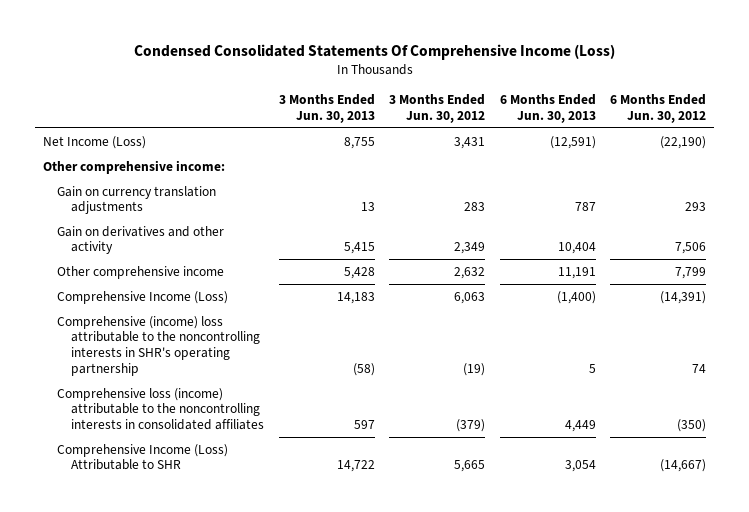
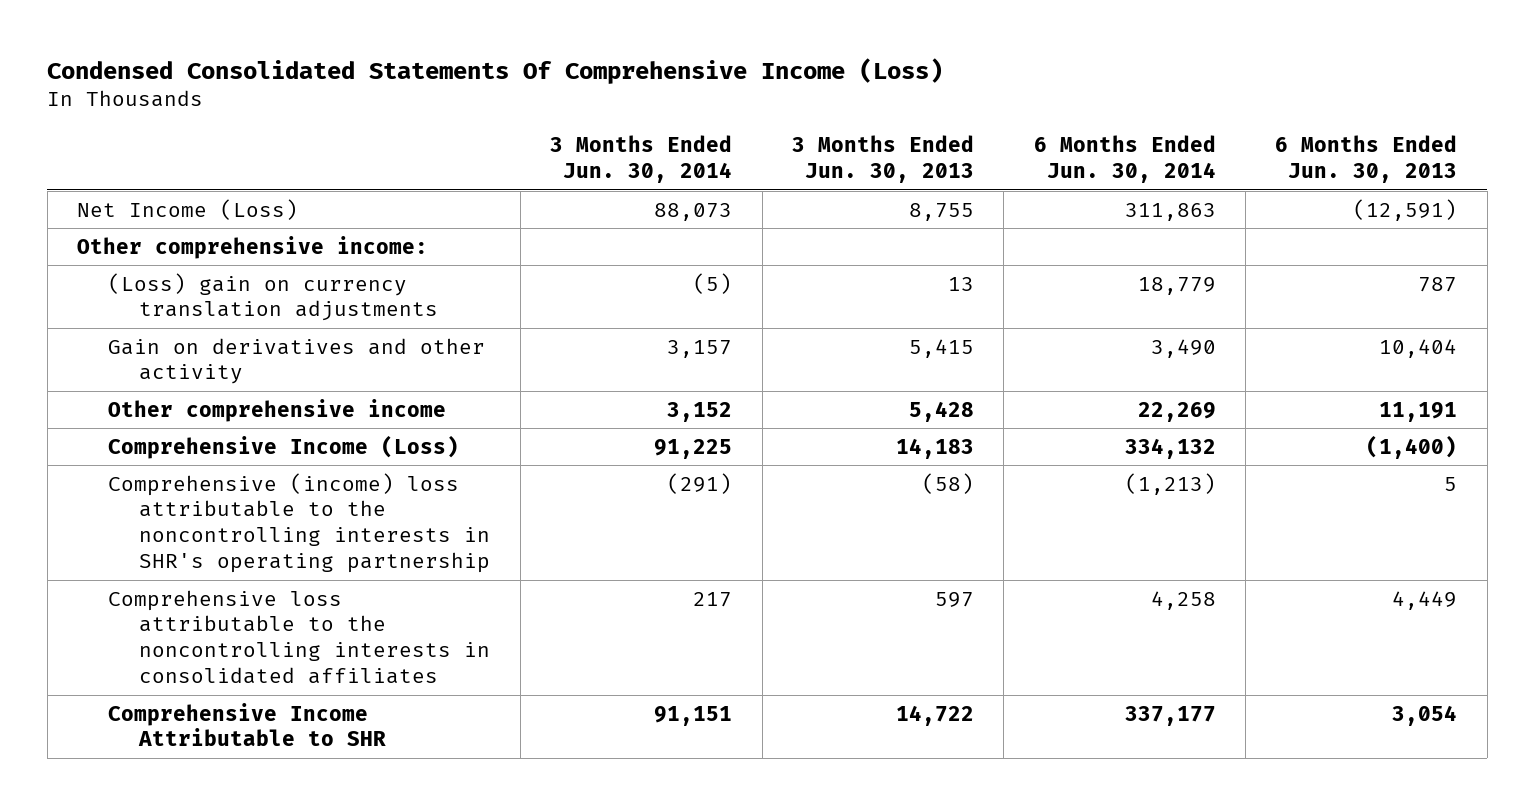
- | 3 Months Ended Jun. 30, 2013 | 3 Months Ended Jun. 30, 2012 | 6 Months Ended Jun. 30, 2013 | 6 Months Ended Jun. 30, 2012
+ | 3 Months Ended Jun. 30, 2014 | 3 Months Ended Jun. 30, 2013 | 6 Months Ended Jun. 30, 2014 | 6 Months Ended Jun. 30, 2013
- Gain on currency translation adjustments | 13 | 283 | 787 | 293
+ (Loss) gain on currency translation adjustments | (5) | 13 | 18,779 | 787
- Comprehensive loss (income) attributable to the noncontrolling interests in consolidated affiliates | 597 | (379) | 4,449 | (350)
- Comprehensive Income (Loss) Attributable to SHR | 14,722 | 5,665 | 3,054 | (14,667)
+ Comprehensive loss attributable to the noncontrolling interests in consolidated affiliates | 217 | 597 | 4,258 | 4,449
+ Comprehensive Income Attributable to SHR | 91,151 | 14,722 | 337,177 | 3,054

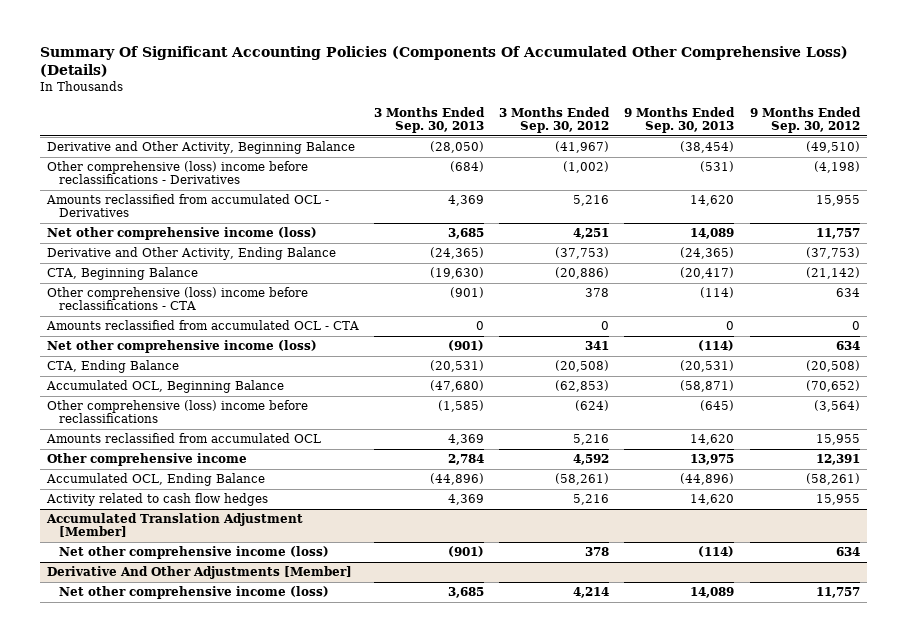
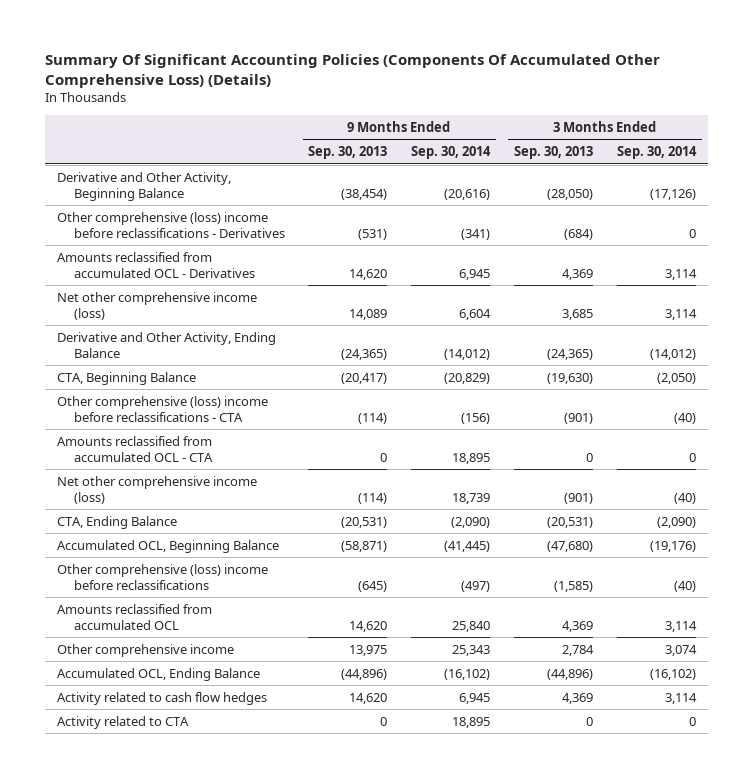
- | 3 Months Ended Sep. 30, 2013 | 3 Months Ended Sep. 30, 2012 | 9 Months Ended Sep. 30, 2013 | 9 Months Ended Sep. 30, 2012
+ | 9 Months Ended Sep. 30, 2013 | 9 Months Ended Sep. 30, 2014 | 3 Months Ended Sep. 30, 2013 | 3 Months Ended Sep. 30, 2014
- Accumulated Translation Adjustment [Member]
- Net other comprehensive income (loss) | (901) | 378 | (114) | 634
- Derivative And Other Adjustments [Member]
- Net other comprehensive income (loss) | 3,685 | 4,214 | 14,089 | 11,757
+ Activity related to CTA | 0 | 18,895 | 0 | 0

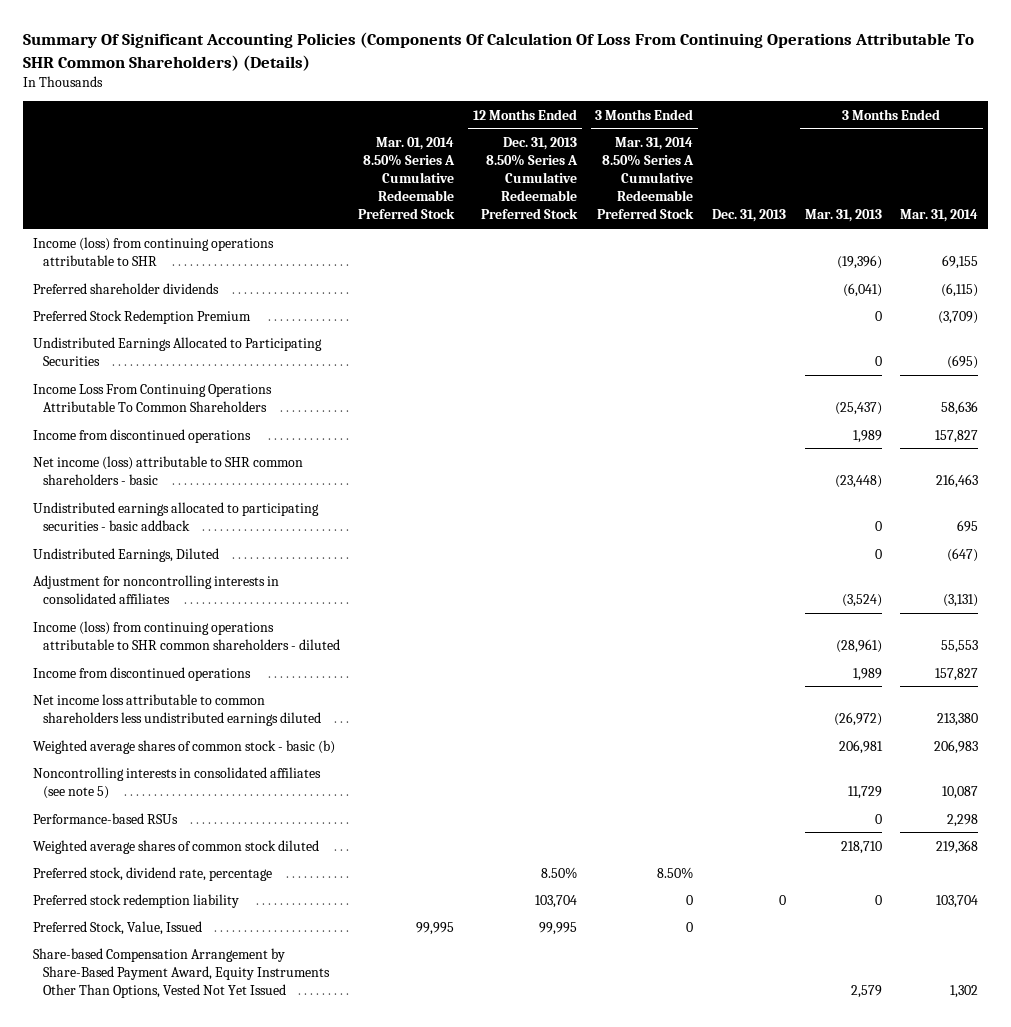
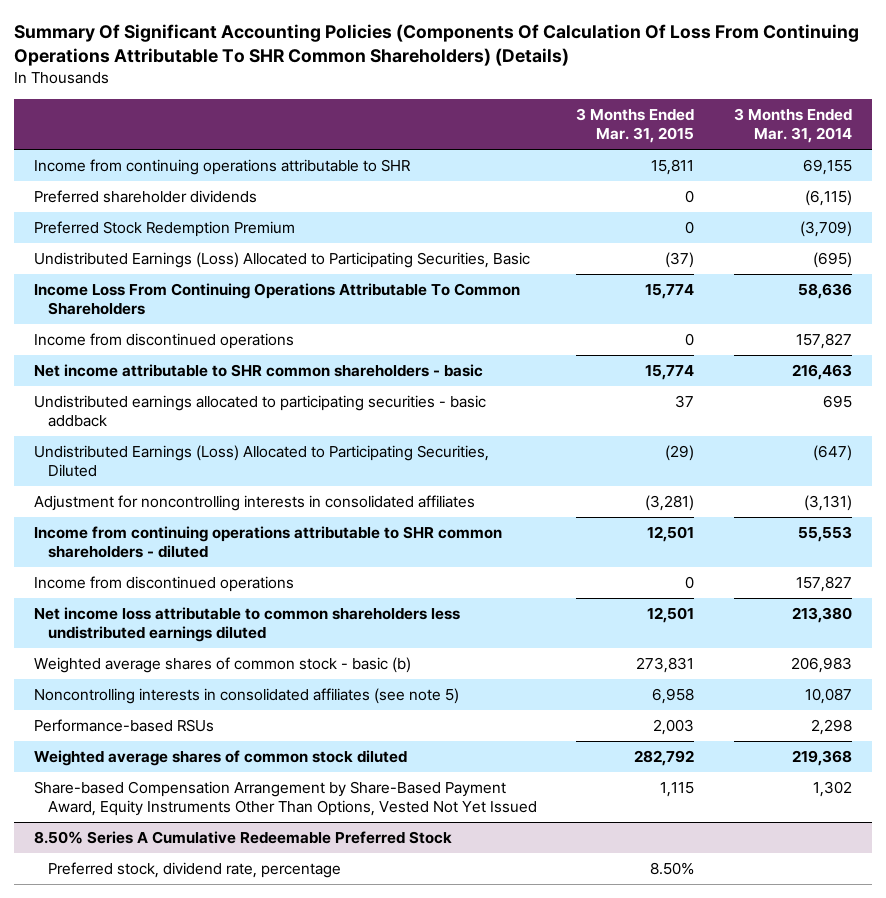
- | Mar. 01, 2014 8.50% Series A Cumulative Redeemable Preferred Stock | 12 Months Ended Dec. 31, 2013 8.50% Series A Cumulative Redeemable Preferred Stock | 3 Months Ended Mar. 31, 2014 8.50% Series A Cumulative Redeemable Preferred Stock | Dec. 31, 2013 | 3 Months Ended Mar. 31, 2013 | 3 Months Ended Mar. 31, 2014
+ | 3 Months Ended Mar. 31, 2015 | 3 Months Ended Mar. 31, 2014
- Income (loss) from continuing operations attributable to SHR | | | | | (19,396) | 69,155
+ Income from continuing operations attributable to SHR | 15,811 | 69,155
- Undistributed Earnings Allocated to Participating Securities | | | | | 0 | (695)
+ Undistributed Earnings (Loss) Allocated to Participating Securities, Basic | (37) | (695)
- Net income (loss) attributable to SHR common shareholders - basic | | | | | (23,448) | 216,463
+ Net income attributable to SHR common shareholders - basic | 15,774 | 216,463
- Undistributed Earnings, Diluted | | | | | 0 | (647)
+ Undistributed Earnings (Loss) Allocated to Participating Securities, Diluted | (29) | (647)
- Income (loss) from continuing operations attributable to SHR common shareholders - diluted | | | | | (28,961) | 55,553
+ Income from continuing operations attributable to SHR common shareholders - diluted | 12,501 | 55,553
- Preferred stock, dividend rate, percentage | | 8.50% | 8.50% | | |
- Preferred stock redemption liability | | 103,704 | 0 | 0 | 0 | 103,704
- Preferred Stock, Value, Issued | 99,995 | 99,995 | 0 | | |
+ 8.50% Series A Cumulative Redeemable Preferred Stock
+ Preferred stock, dividend rate, percentage | 8.50% |

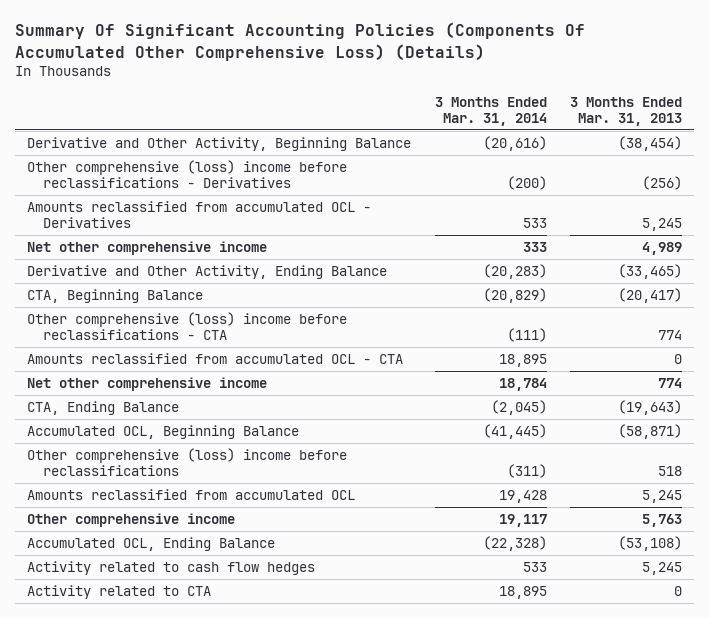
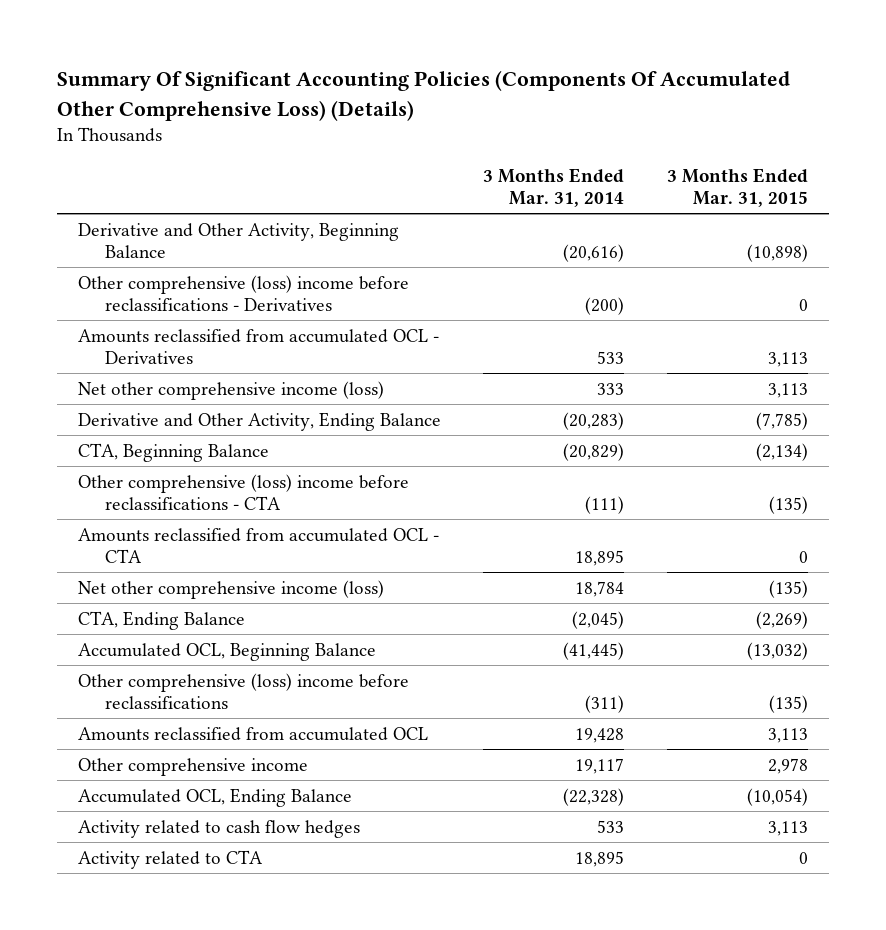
- | 3 Months Ended Mar. 31, 2014 | 3 Months Ended Mar. 31, 2013
+ | 3 Months Ended Mar. 31, 2014 | 3 Months Ended Mar. 31, 2015
- Net other comprehensive income | 333 | 4,989
+ Net other comprehensive income (loss) | 333 | 3,113
- Net other comprehensive income | 18,784 | 774
+ Net other comprehensive income (loss) | 18,784 | (135)

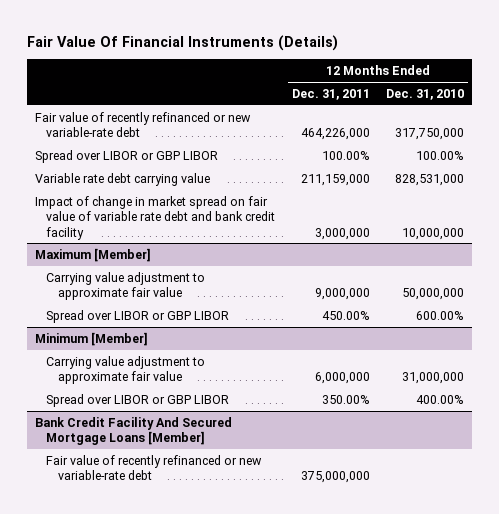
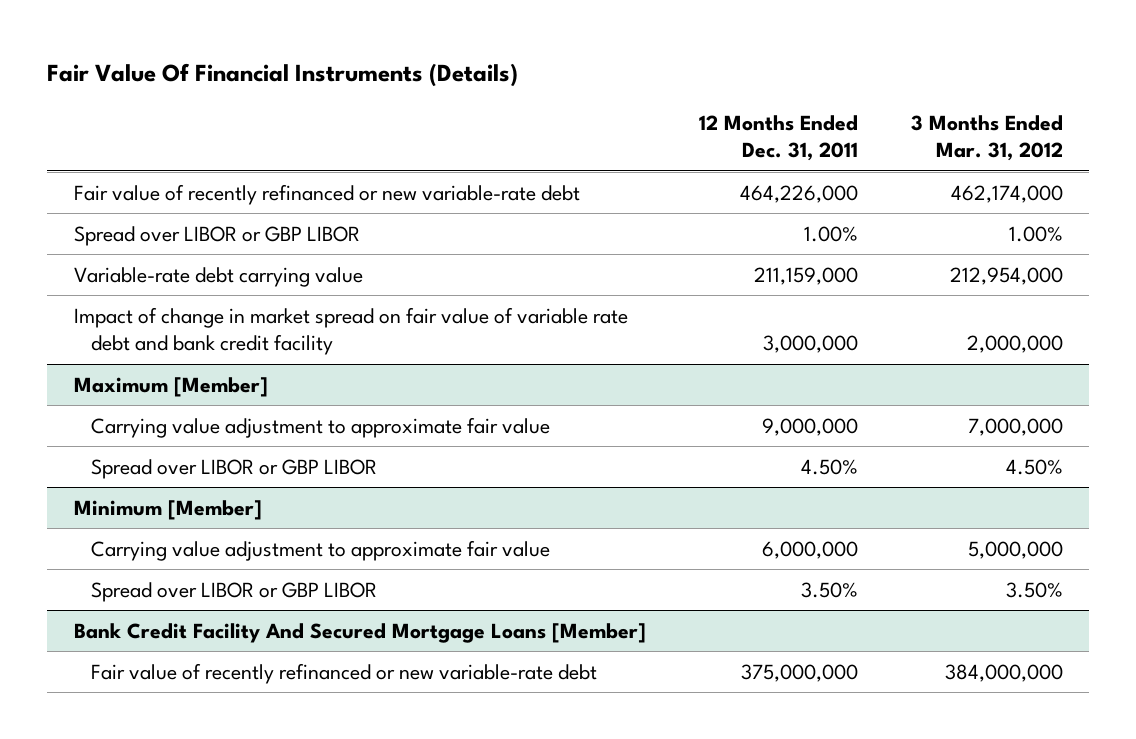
- | 12 Months Ended Dec. 31, 2011 | 12 Months Ended Dec. 31, 2010
+ | 12 Months Ended Dec. 31, 2011 | 3 Months Ended Mar. 31, 2012
- Spread over LIBOR or GBP LIBOR | 100.00% | 100.00%
- Variable rate debt carrying value | 211,159,000 | 828,531,000
+ Spread over LIBOR or GBP LIBOR | 1.00% | 1.00%
+ Variable-rate debt carrying value | 211,159,000 | 212,954,000
@ Maximum [Member]
- Spread over LIBOR or GBP LIBOR | 450.00% | 600.00%
+ Spread over LIBOR or GBP LIBOR | 4.50% | 4.50%
@ Minimum [Member]
- Spread over LIBOR or GBP LIBOR | 350.00% | 400.00%
+ Spread over LIBOR or GBP LIBOR | 3.50% | 3.50%

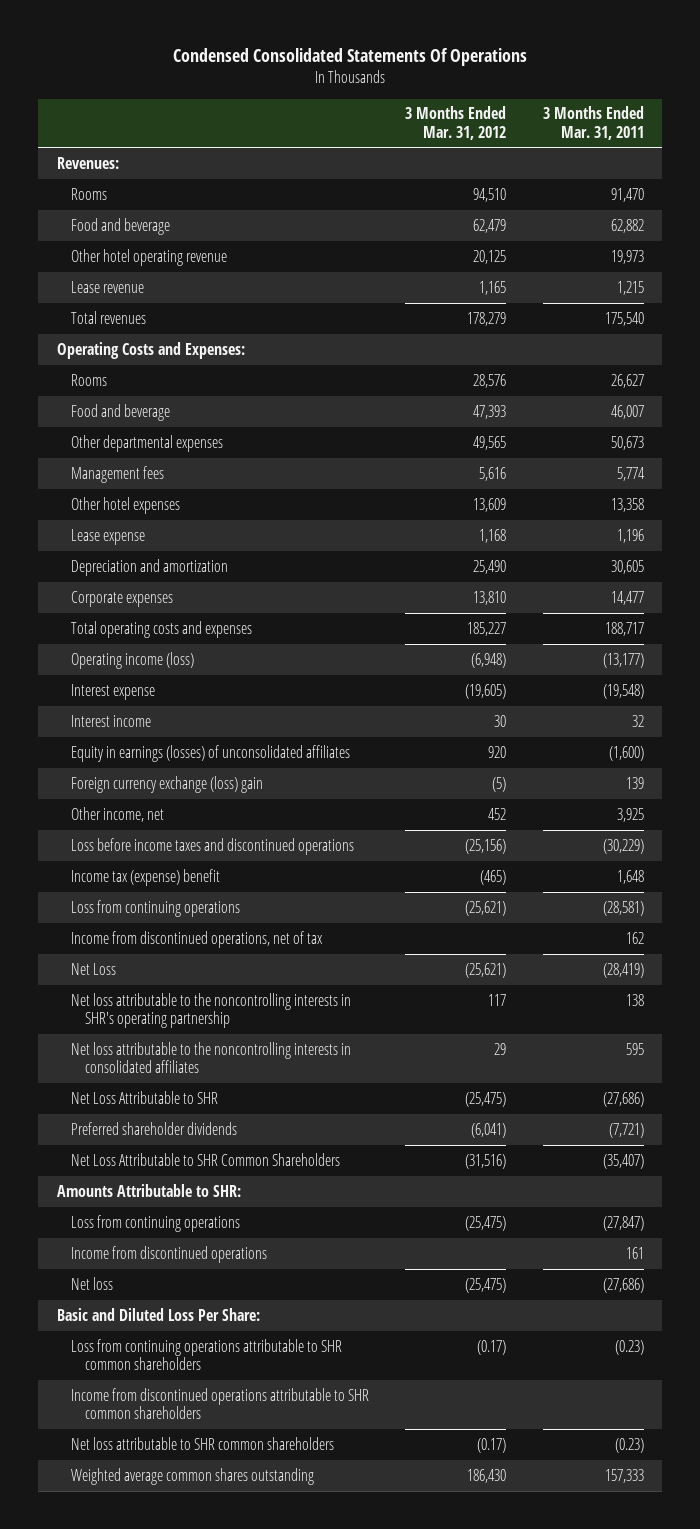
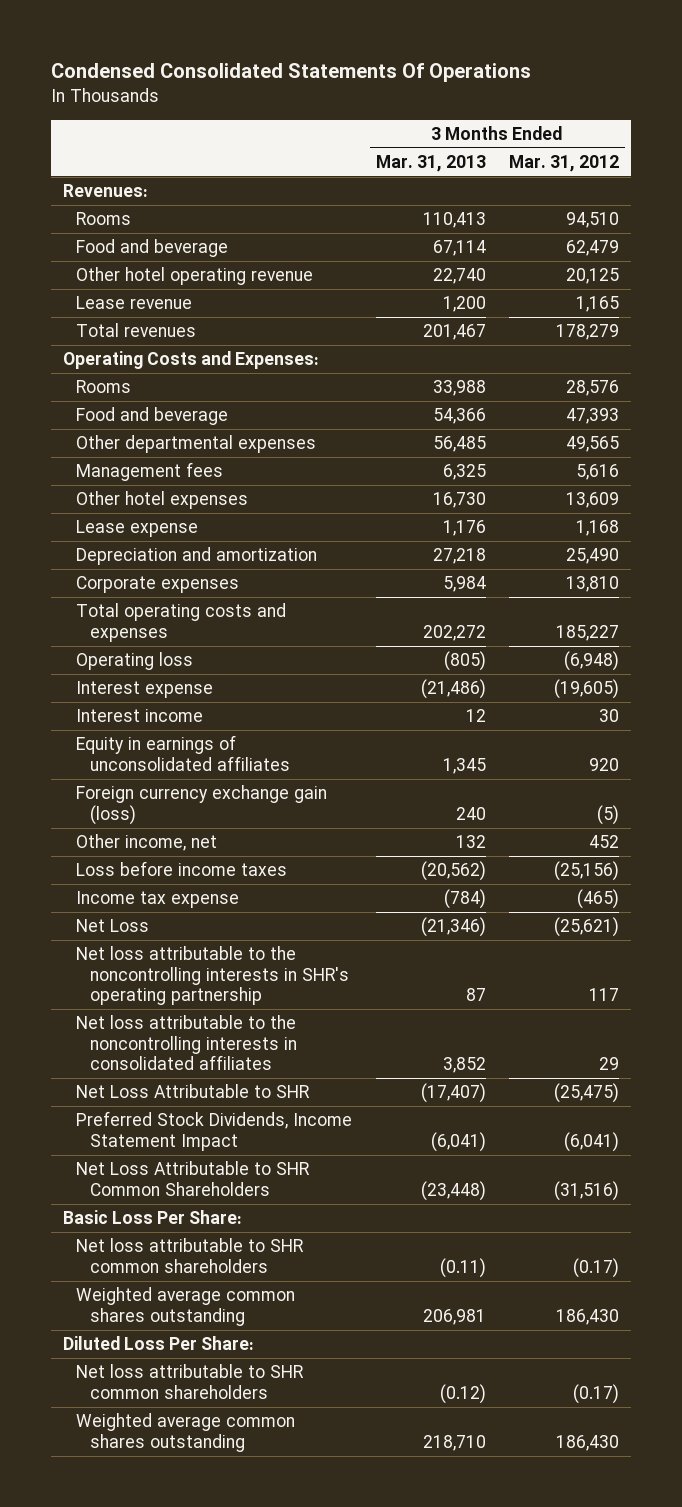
- | 3 Months Ended Mar. 31, 2012 | 3 Months Ended Mar. 31, 2011
+ | 3 Months Ended Mar. 31, 2013 | 3 Months Ended Mar. 31, 2012
- Operating income (loss) | (6,948) | (13,177)
+ Operating loss | (805) | (6,948)
- Equity in earnings (losses) of unconsolidated affiliates | 920 | (1,600)
- Foreign currency exchange (loss) gain | (5) | 139
+ Equity in earnings of unconsolidated affiliates | 1,345 | 920
+ Foreign currency exchange gain (loss) | 240 | (5)
- Loss before income taxes and discontinued operations | (25,156) | (30,229)
- Income tax (expense) benefit | (465) | 1,648
- Loss from continuing operations | (25,621) | (28,581)
- Income from discontinued operations, net of tax | | 162
+ Loss before income taxes | (20,562) | (25,156)
+ Income tax expense | (784) | (465)
- Preferred shareholder dividends | (6,041) | (7,721)
+ Preferred Stock Dividends, Income Statement Impact | (6,041) | (6,041)
- Amounts Attributable to SHR:
- Loss from continuing operations | (25,475) | (27,847)
- Income from discontinued operations | | 161
- Net loss | (25,475) | (27,686)
- Basic and Diluted Loss Per Share:
- Loss from continuing operations attributable to SHR common shareholders | (0.17) | (0.23)
- Income from discontinued operations attributable to SHR common shareholders
+ Basic Loss Per Share:
+ Diluted Loss Per Share:
+ Net loss attributable to SHR common shareholders | (0.12) | (0.17)
+ Weighted average common shares outstanding | 218,710 | 186,430

